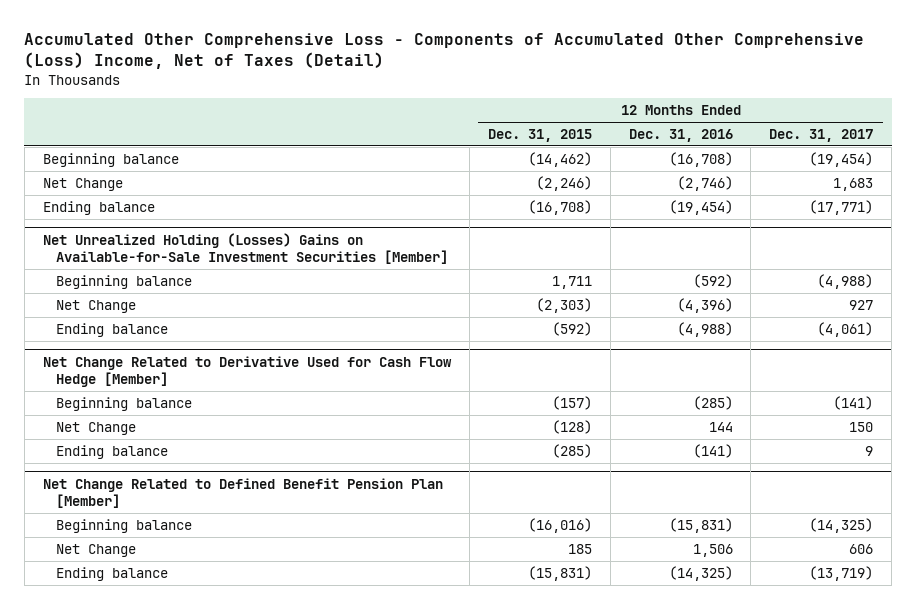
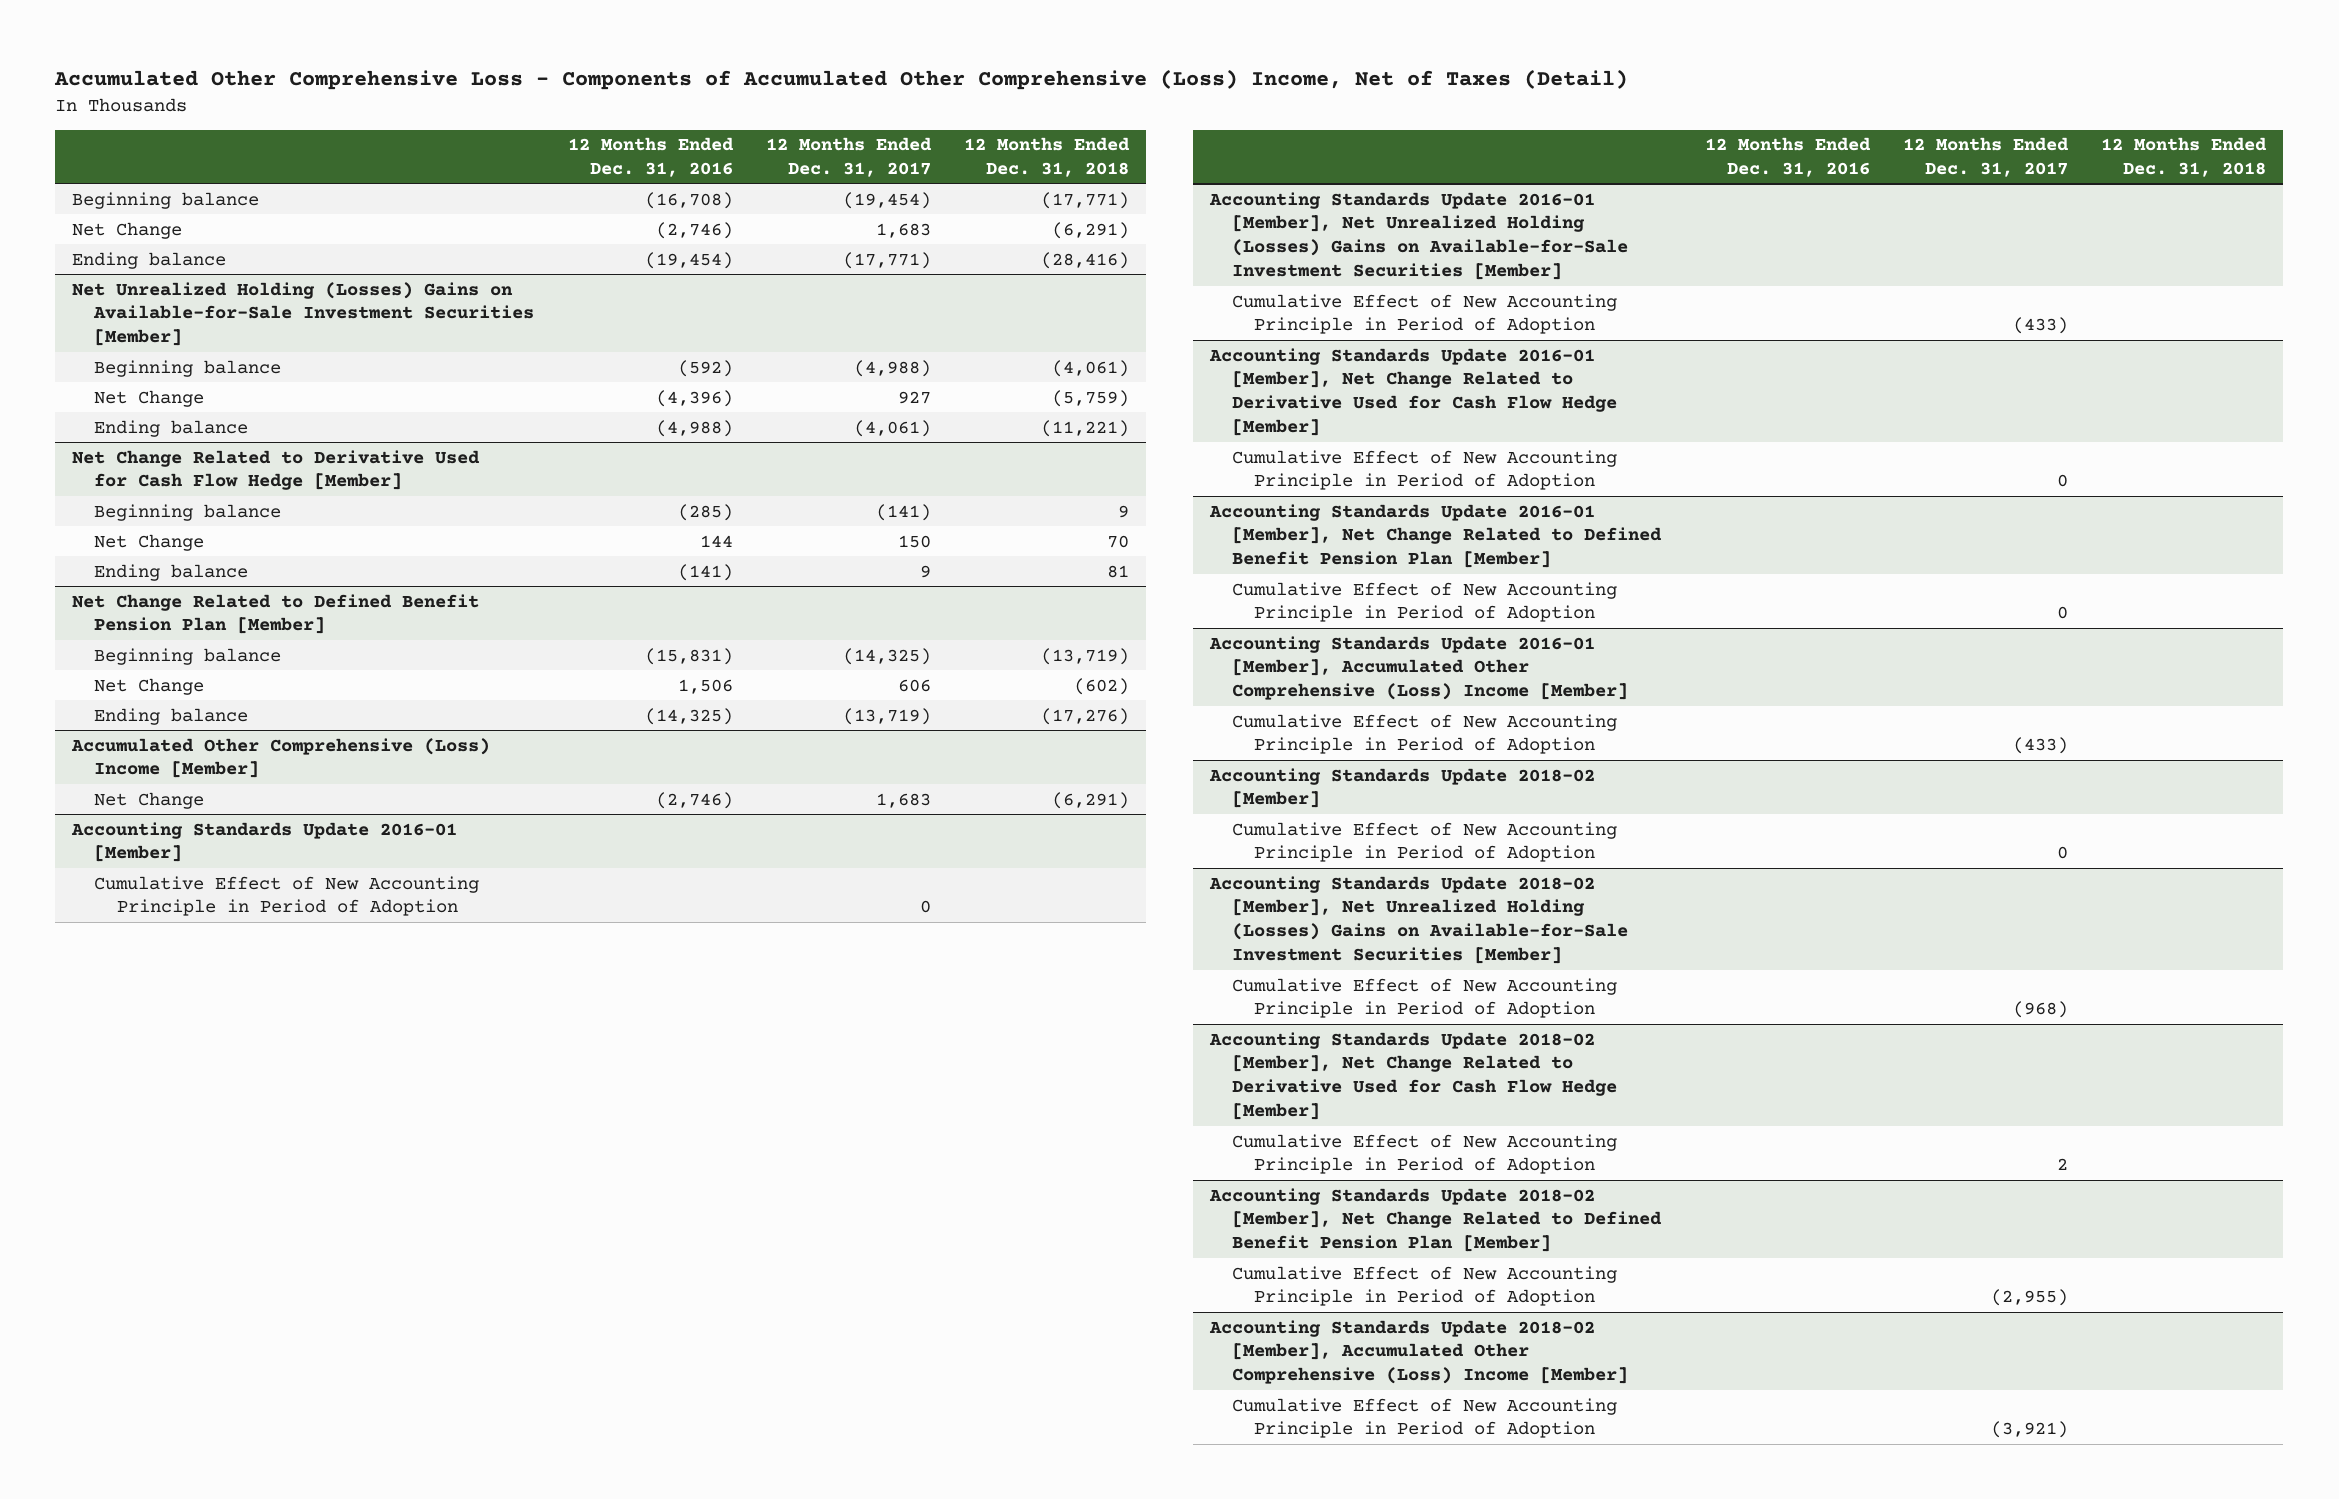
- | 12 Months Ended Dec. 31, 2015 | 12 Months Ended Dec. 31, 2016 | 12 Months Ended Dec. 31, 2017
+ | 12 Months Ended Dec. 31, 2016 | 12 Months Ended Dec. 31, 2017 | 12 Months Ended Dec. 31, 2018
+ Accumulated Other Comprehensive (Loss) Income [Member]
+ Net Change | (2,746) | 1,683 | (6,291)
+ Accounting Standards Update 2016-01 [Member]
+ Cumulative Effect of New Accounting Principle in Period of Adoption | | 0 |
+ Accounting Standards Update 2016-01 [Member], Net Unrealized Holding (Losses) Gains on Available-for-Sale Investment Securities [Member]
+ Cumulative Effect of New Accounting Principle in Period of Adoption | | (433) |
+ Accounting Standards Update 2016-01 [Member], Net Change Related to Derivative Used for Cash Flow Hedge [Member]
+ Cumulative Effect of New Accounting Principle in Period of Adoption | | 0 |
+ Accounting Standards Update 2016-01 [Member], Net Change Related to Defined Benefit Pension Plan [Member]
+ Cumulative Effect of New Accounting Principle in Period of Adoption | | 0 |
+ Accounting Standards Update 2016-01 [Member], Accumulated Other Comprehensive (Loss) Income [Member]
+ Cumulative Effect of New Accounting Principle in Period of Adoption | | (433) |
+ Accounting Standards Update 2018-02 [Member]
+ Cumulative Effect of New Accounting Principle in Period of Adoption | | 0 |
+ Accounting Standards Update 2018-02 [Member], Net Unrealized Holding (Losses) Gains on Available-for-Sale Investment Securities [Member]
+ Cumulative Effect of New Accounting Principle in Period of Adoption | | (968) |
+ Accounting Standards Update 2018-02 [Member], Net Change Related to Derivative Used for Cash Flow Hedge [Member]
+ Cumulative Effect of New Accounting Principle in Period of Adoption | | 2 |
+ Accounting Standards Update 2018-02 [Member], Net Change Related to Defined Benefit Pension Plan [Member]
+ Cumulative Effect of New Accounting Principle in Period of Adoption | | (2,955) |
+ Accounting Standards Update 2018-02 [Member], Accumulated Other Comprehensive (Loss) Income [Member]
+ Cumulative Effect of New Accounting Principle in Period of Adoption | | (3,921) |

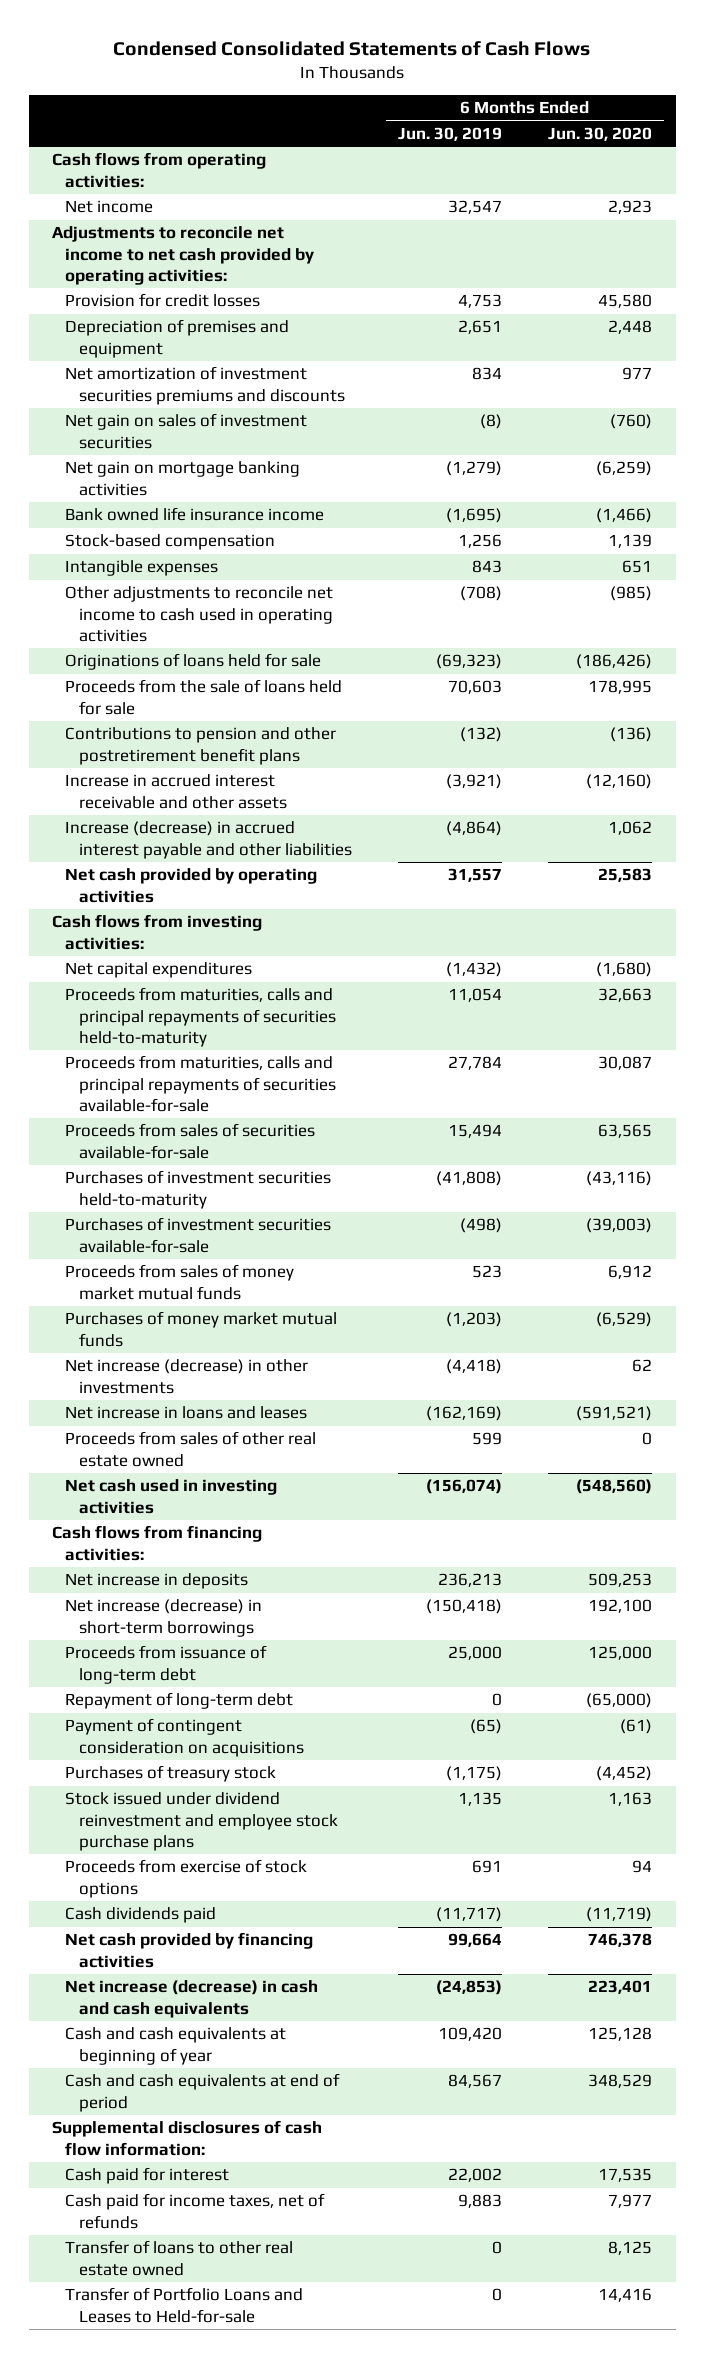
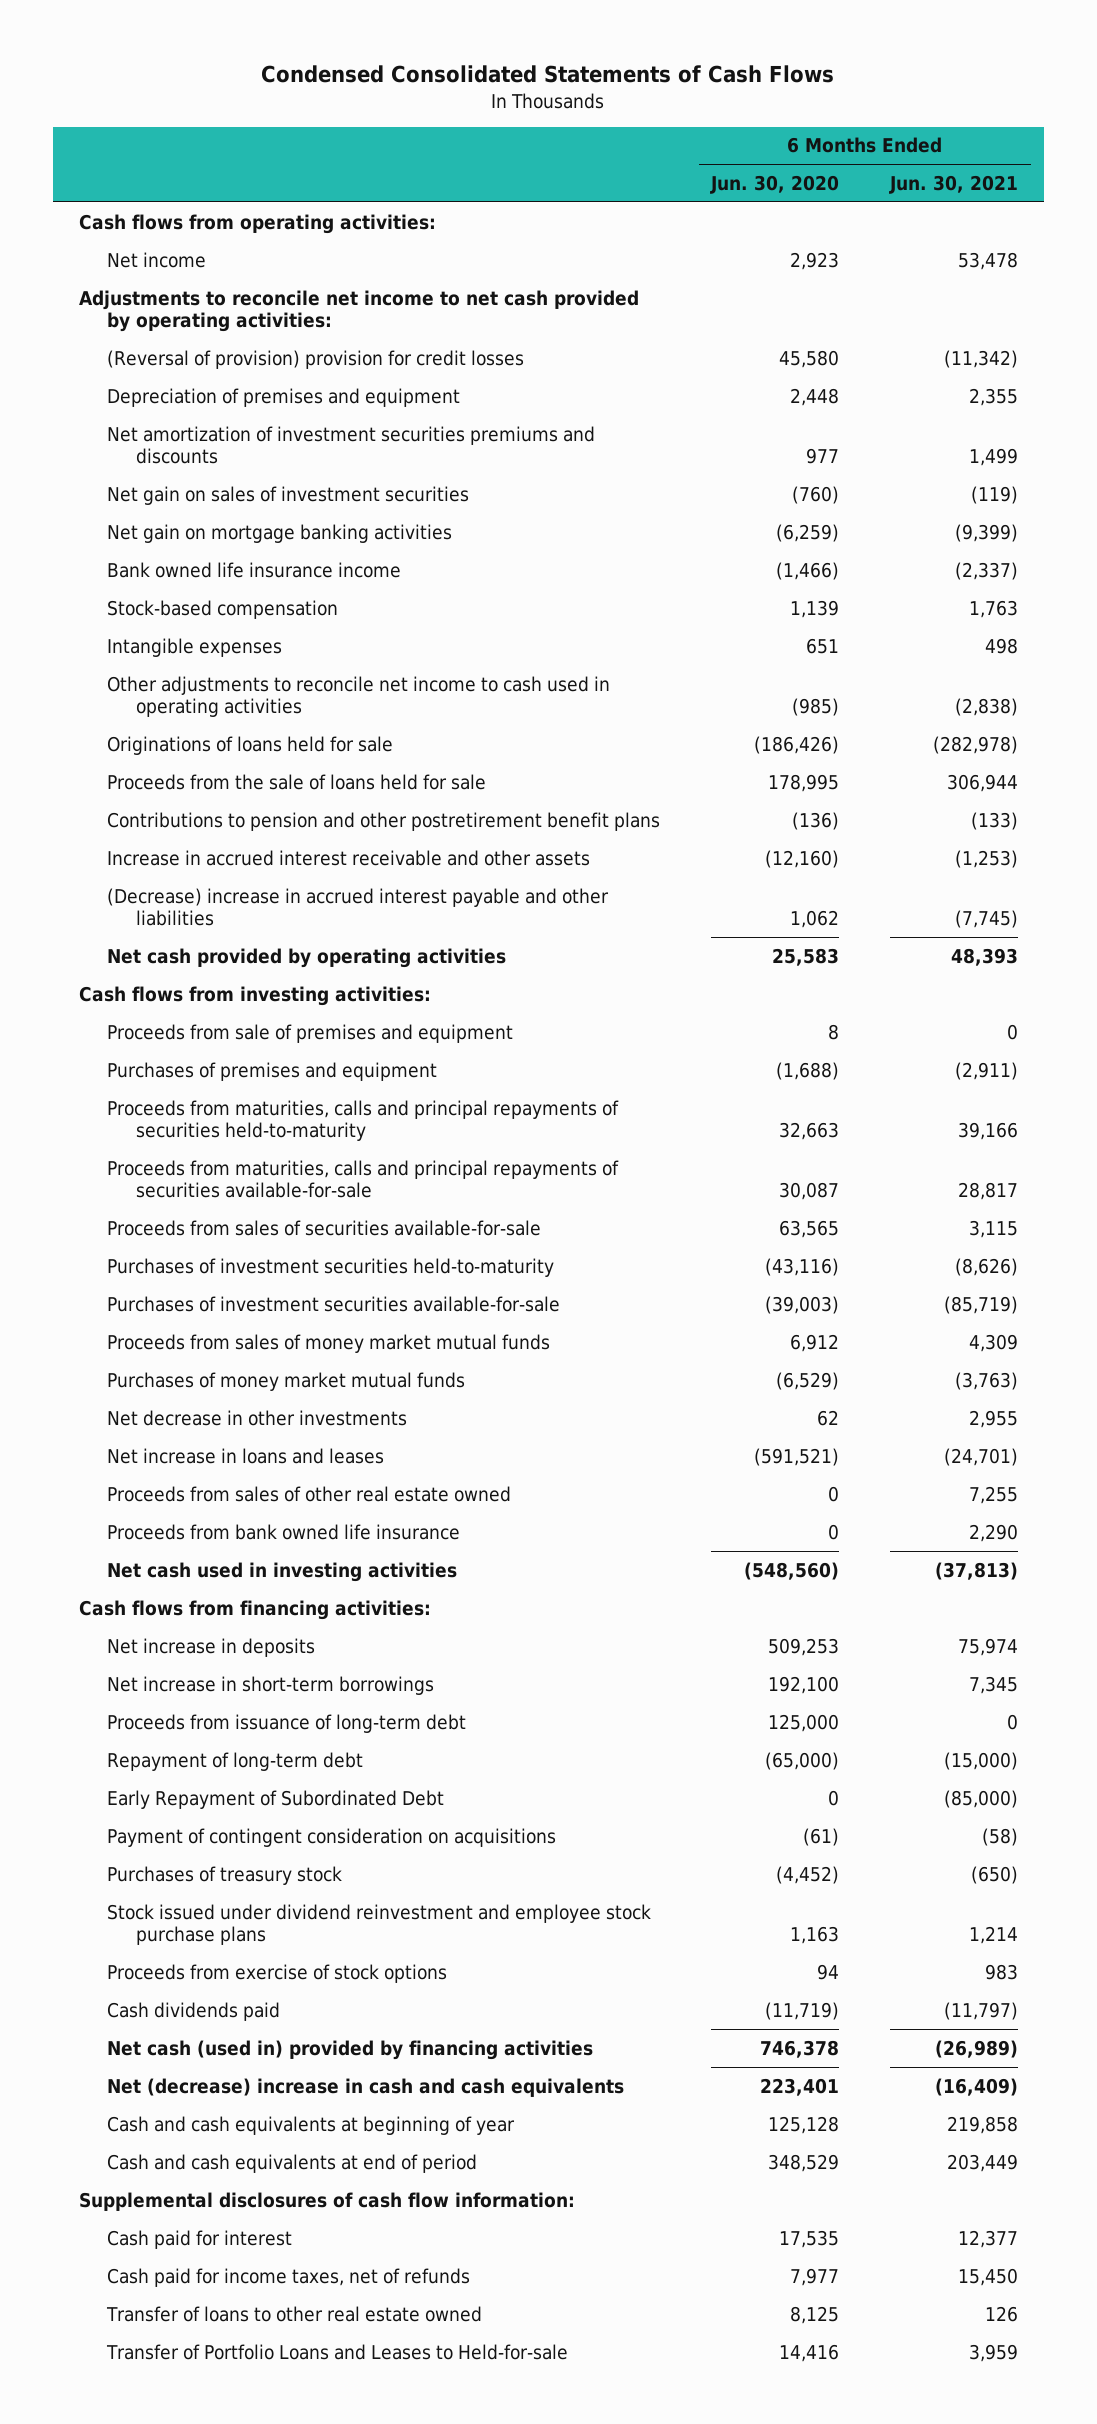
- | 6 Months Ended Jun. 30, 2019 | 6 Months Ended Jun. 30, 2020
+ | 6 Months Ended Jun. 30, 2020 | 6 Months Ended Jun. 30, 2021
- Provision for credit losses | 4,753 | 45,580
+ (Reversal of provision) provision for credit losses | 45,580 | (11,342)
- Increase (decrease) in accrued interest payable and other liabilities | (4,864) | 1,062
+ (Decrease) increase in accrued interest payable and other liabilities | 1,062 | (7,745)
- Net capital expenditures | (1,432) | (1,680)
+ Proceeds from sale of premises and equipment | 8 | 0
+ Purchases of premises and equipment | (1,688) | (2,911)
- Net increase (decrease) in other investments | (4,418) | 62
+ Net decrease in other investments | 62 | 2,955
+ Proceeds from bank owned life insurance | 0 | 2,290
- Net increase (decrease) in short-term borrowings | (150,418) | 192,100
+ Net increase in short-term borrowings | 192,100 | 7,345
+ Early Repayment of Subordinated Debt | 0 | (85,000)
- Net cash provided by financing activities | 99,664 | 746,378
- Net increase (decrease) in cash and cash equivalents | (24,853) | 223,401
+ Net cash (used in) provided by financing activities | 746,378 | (26,989)
+ Net (decrease) increase in cash and cash equivalents | 223,401 | (16,409)

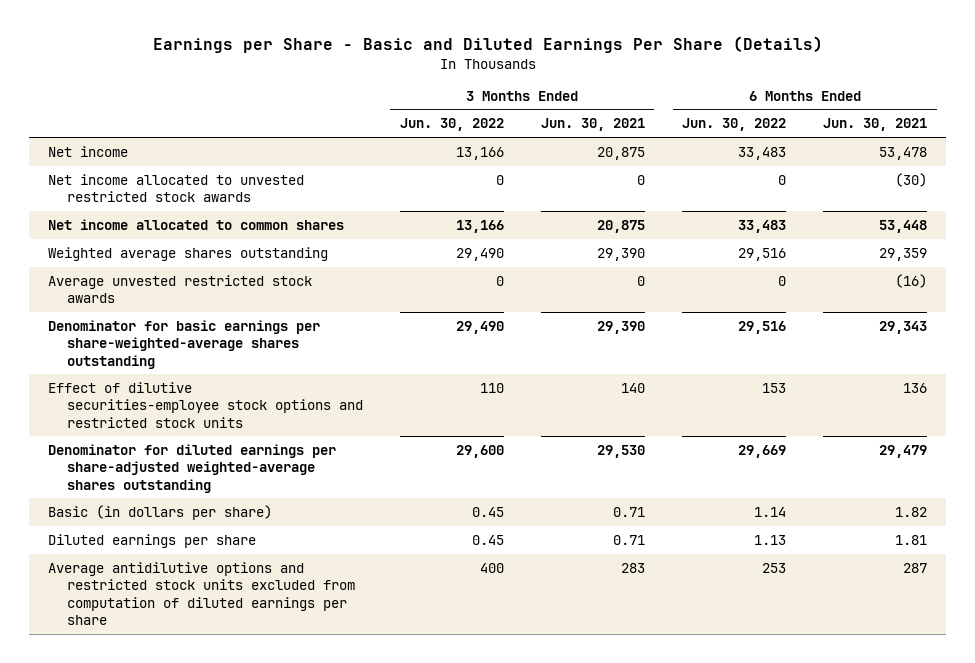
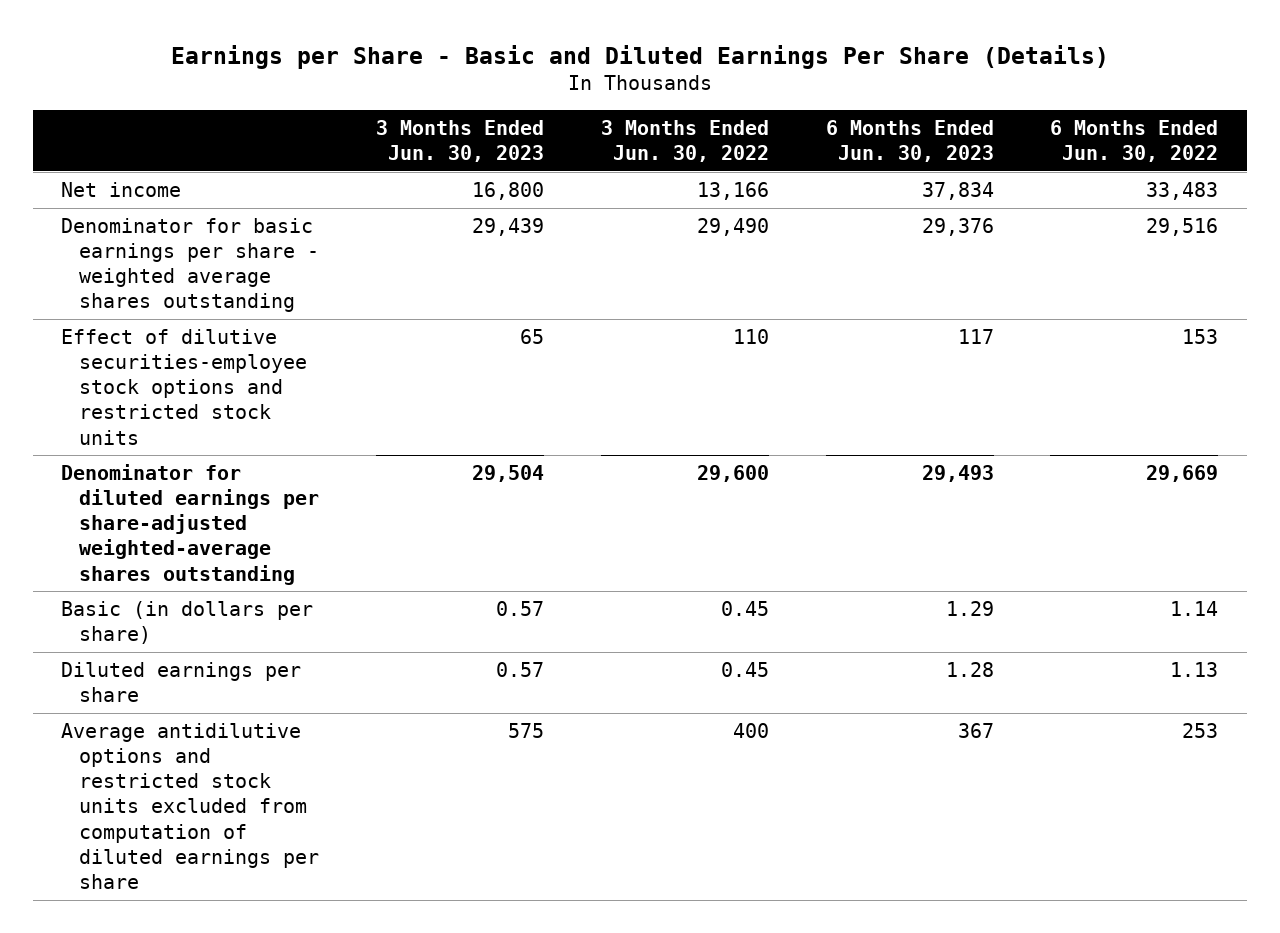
- | 3 Months Ended Jun. 30, 2022 | 3 Months Ended Jun. 30, 2021 | 6 Months Ended Jun. 30, 2022 | 6 Months Ended Jun. 30, 2021
+ | 3 Months Ended Jun. 30, 2023 | 3 Months Ended Jun. 30, 2022 | 6 Months Ended Jun. 30, 2023 | 6 Months Ended Jun. 30, 2022
- Net income allocated to unvested restricted stock awards | 0 | 0 | 0 | (30)
- Net income allocated to common shares | 13,166 | 20,875 | 33,483 | 53,448
- Weighted average shares outstanding | 29,490 | 29,390 | 29,516 | 29,359
- Average unvested restricted stock awards | 0 | 0 | 0 | (16)
- Denominator for basic earnings per share-weighted-average shares outstanding | 29,490 | 29,390 | 29,516 | 29,343
+ Denominator for basic earnings per share - weighted average shares outstanding | 29,439 | 29,490 | 29,376 | 29,516

